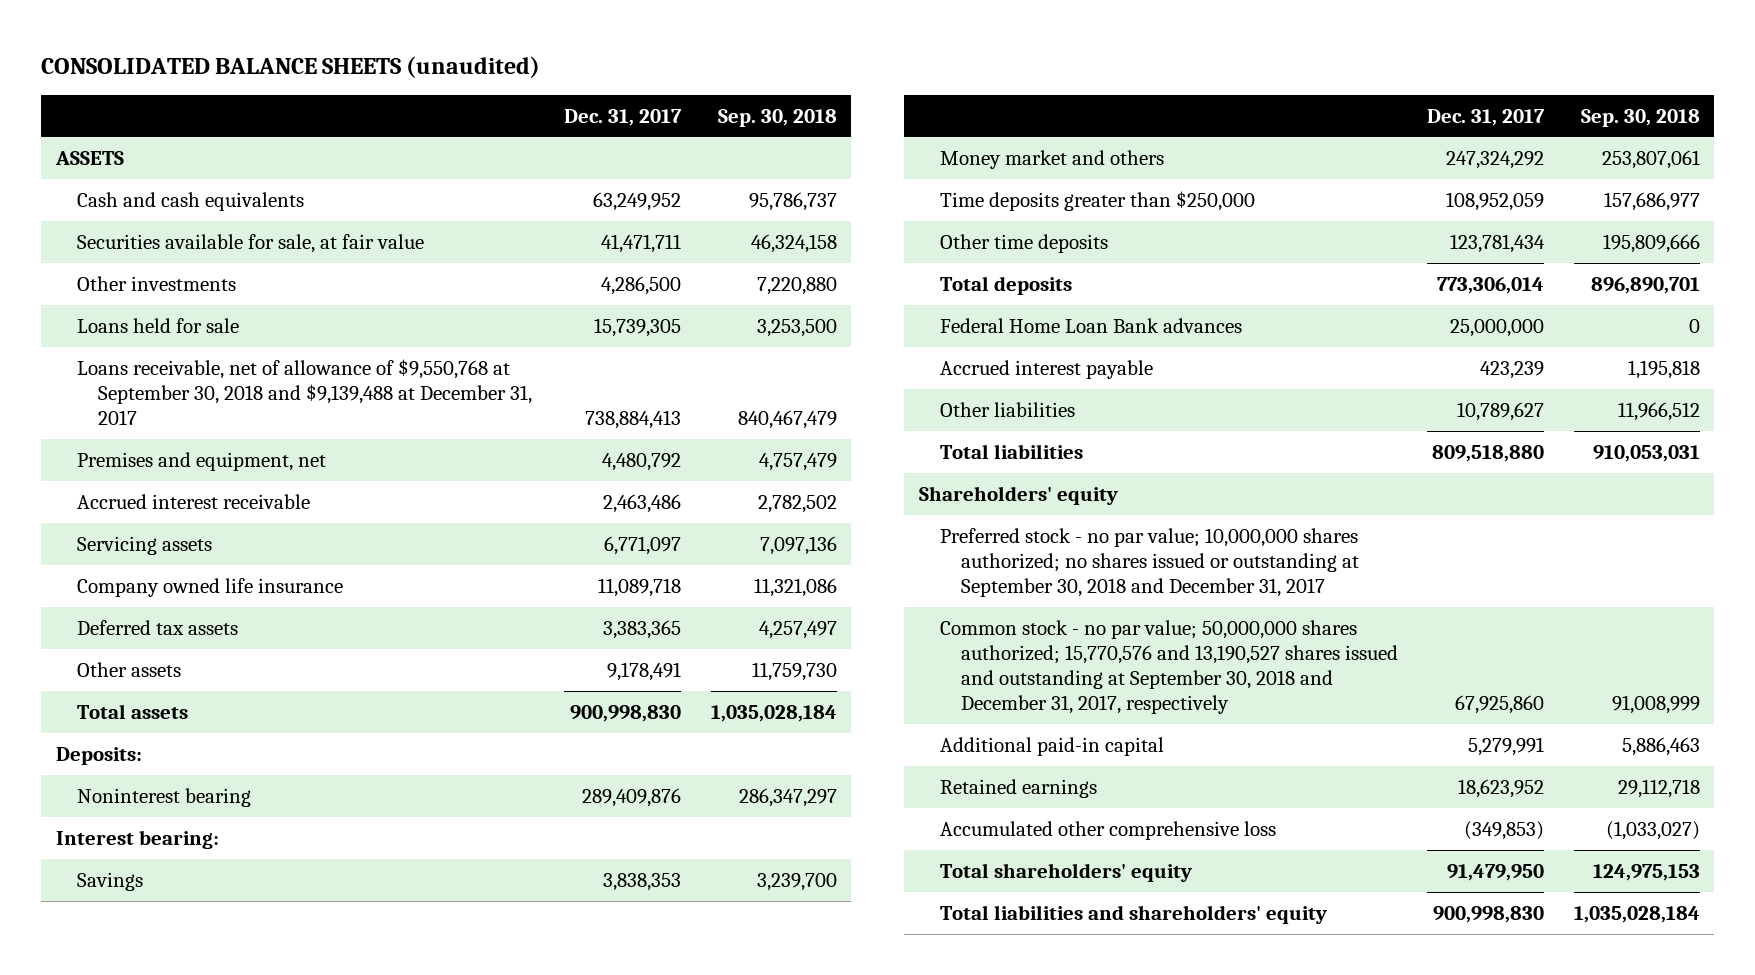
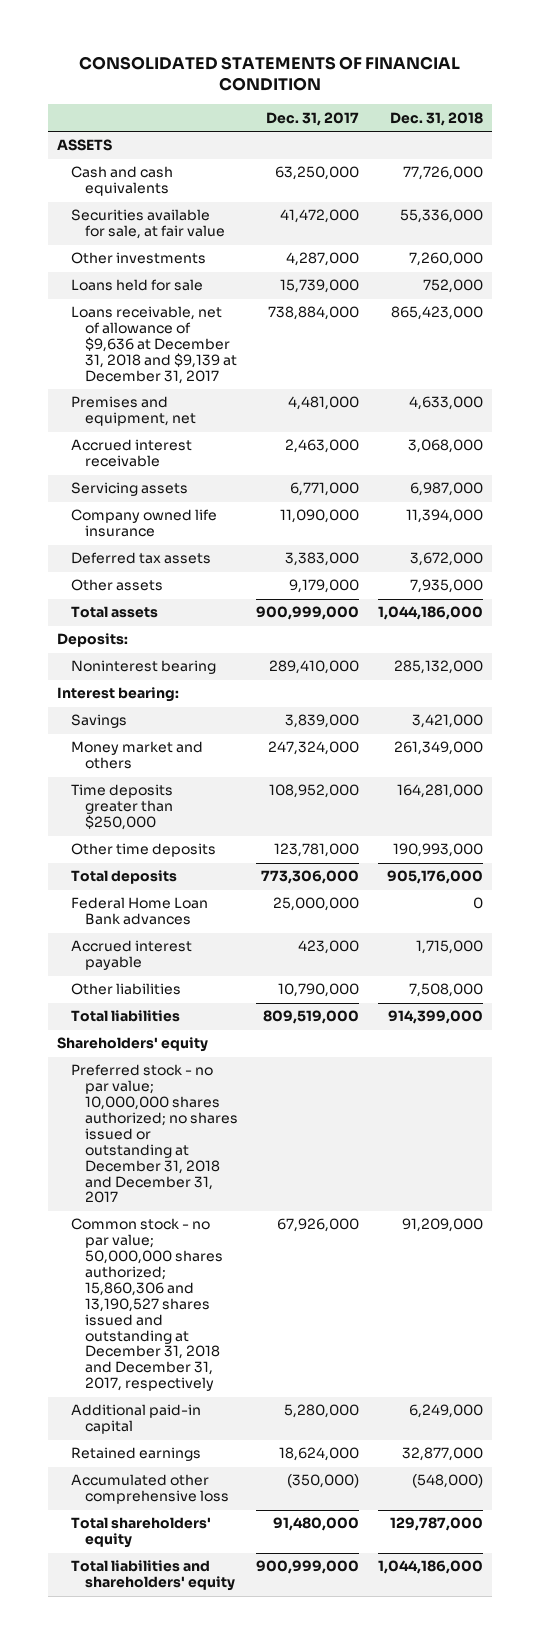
- CONSOLIDATED BALANCE SHEETS (unaudited)
+ CONSOLIDATED STATEMENTS OF FINANCIAL CONDITION
- | Dec. 31, 2017 | Sep. 30, 2018
+ | Dec. 31, 2017 | Dec. 31, 2018
- Cash and cash equivalents | 63,249,952 | 95,786,737
- Securities available for sale, at fair value | 41,471,711 | 46,324,158
- Other investments | 4,286,500 | 7,220,880
- Loans held for sale | 15,739,305 | 3,253,500
- Loans receivable, net of allowance of $9,550,768 at September 30, 2018 and $9,139,488 at December 31, 2017 | 738,884,413 | 840,467,479
- Premises and equipment, net | 4,480,792 | 4,757,479
- Accrued interest receivable | 2,463,486 | 2,782,502
- Servicing assets | 6,771,097 | 7,097,136
- Company owned life insurance | 11,089,718 | 11,321,086
- Deferred tax assets | 3,383,365 | 4,257,497
- Other assets | 9,178,491 | 11,759,730
- Total assets | 900,998,830 | 1,035,028,184
+ Cash and cash equivalents | 63,250,000 | 77,726,000
+ Securities available for sale, at fair value | 41,472,000 | 55,336,000
+ Other investments | 4,287,000 | 7,260,000
+ Loans held for sale | 15,739,000 | 752,000
+ Loans receivable, net of allowance of $9,636 at December 31, 2018 and $9,139 at December 31, 2017 | 738,884,000 | 865,423,000
+ Premises and equipment, net | 4,481,000 | 4,633,000
+ Accrued interest receivable | 2,463,000 | 3,068,000
+ Servicing assets | 6,771,000 | 6,987,000
+ Company owned life insurance | 11,090,000 | 11,394,000
+ Deferred tax assets | 3,383,000 | 3,672,000
+ Other assets | 9,179,000 | 7,935,000
+ Total assets | 900,999,000 | 1,044,186,000
- Noninterest bearing | 289,409,876 | 286,347,297
+ Noninterest bearing | 289,410,000 | 285,132,000
- Savings | 3,838,353 | 3,239,700
- Money market and others | 247,324,292 | 253,807,061
- Time deposits greater than $250,000 | 108,952,059 | 157,686,977
- Other time deposits | 123,781,434 | 195,809,666
- Total deposits | 773,306,014 | 896,890,701
+ Savings | 3,839,000 | 3,421,000
+ Money market and others | 247,324,000 | 261,349,000
+ Time deposits greater than $250,000 | 108,952,000 | 164,281,000
+ Other time deposits | 123,781,000 | 190,993,000
+ Total deposits | 773,306,000 | 905,176,000
- Accrued interest payable | 423,239 | 1,195,818
- Other liabilities | 10,789,627 | 11,966,512
- Total liabilities | 809,518,880 | 910,053,031
+ Accrued interest payable | 423,000 | 1,715,000
+ Other liabilities | 10,790,000 | 7,508,000
+ Total liabilities | 809,519,000 | 914,399,000
- Preferred stock - no par value; 10,000,000 shares authorized; no shares issued or outstanding at September 30, 2018 and December 31, 2017
- Common stock - no par value; 50,000,000 shares authorized; 15,770,576 and 13,190,527 shares issued and outstanding at September 30, 2018 and December 31, 2017, respectively | 67,925,860 | 91,008,999
- Additional paid-in capital | 5,279,991 | 5,886,463
- Retained earnings | 18,623,952 | 29,112,718
- Accumulated other comprehensive loss | (349,853) | (1,033,027)
- Total shareholders' equity | 91,479,950 | 124,975,153
- Total liabilities and shareholders' equity | 900,998,830 | 1,035,028,184
+ Preferred stock - no par value; 10,000,000 shares authorized; no shares issued or outstanding at December 31, 2018 and December 31, 2017
+ Common stock - no par value; 50,000,000 shares authorized; 15,860,306 and 13,190,527 shares issued and outstanding at December 31, 2018 and December 31, 2017, respectively | 67,926,000 | 91,209,000
+ Additional paid-in capital | 5,280,000 | 6,249,000
+ Retained earnings | 18,624,000 | 32,877,000
+ Accumulated other comprehensive loss | (350,000) | (548,000)
+ Total shareholders' equity | 91,480,000 | 129,787,000
+ Total liabilities and shareholders' equity | 900,999,000 | 1,044,186,000

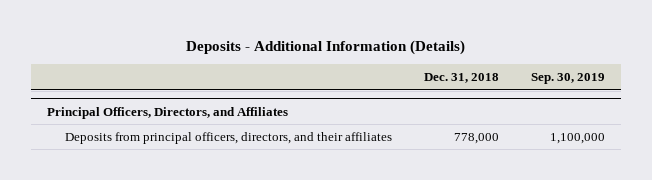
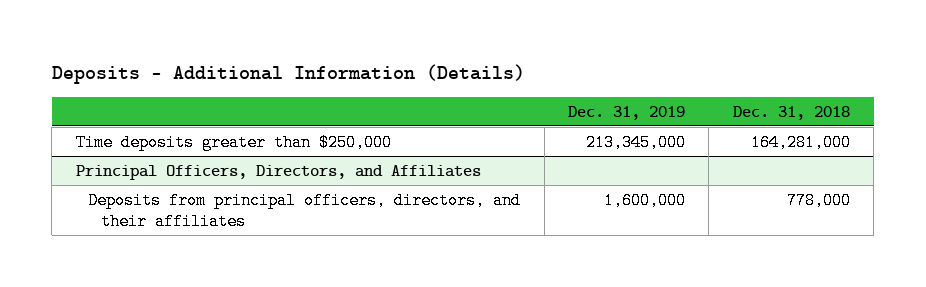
- | Dec. 31, 2018 | Sep. 30, 2019
+ | Dec. 31, 2019 | Dec. 31, 2018
+ Time deposits greater than $250,000 | 213,345,000 | 164,281,000

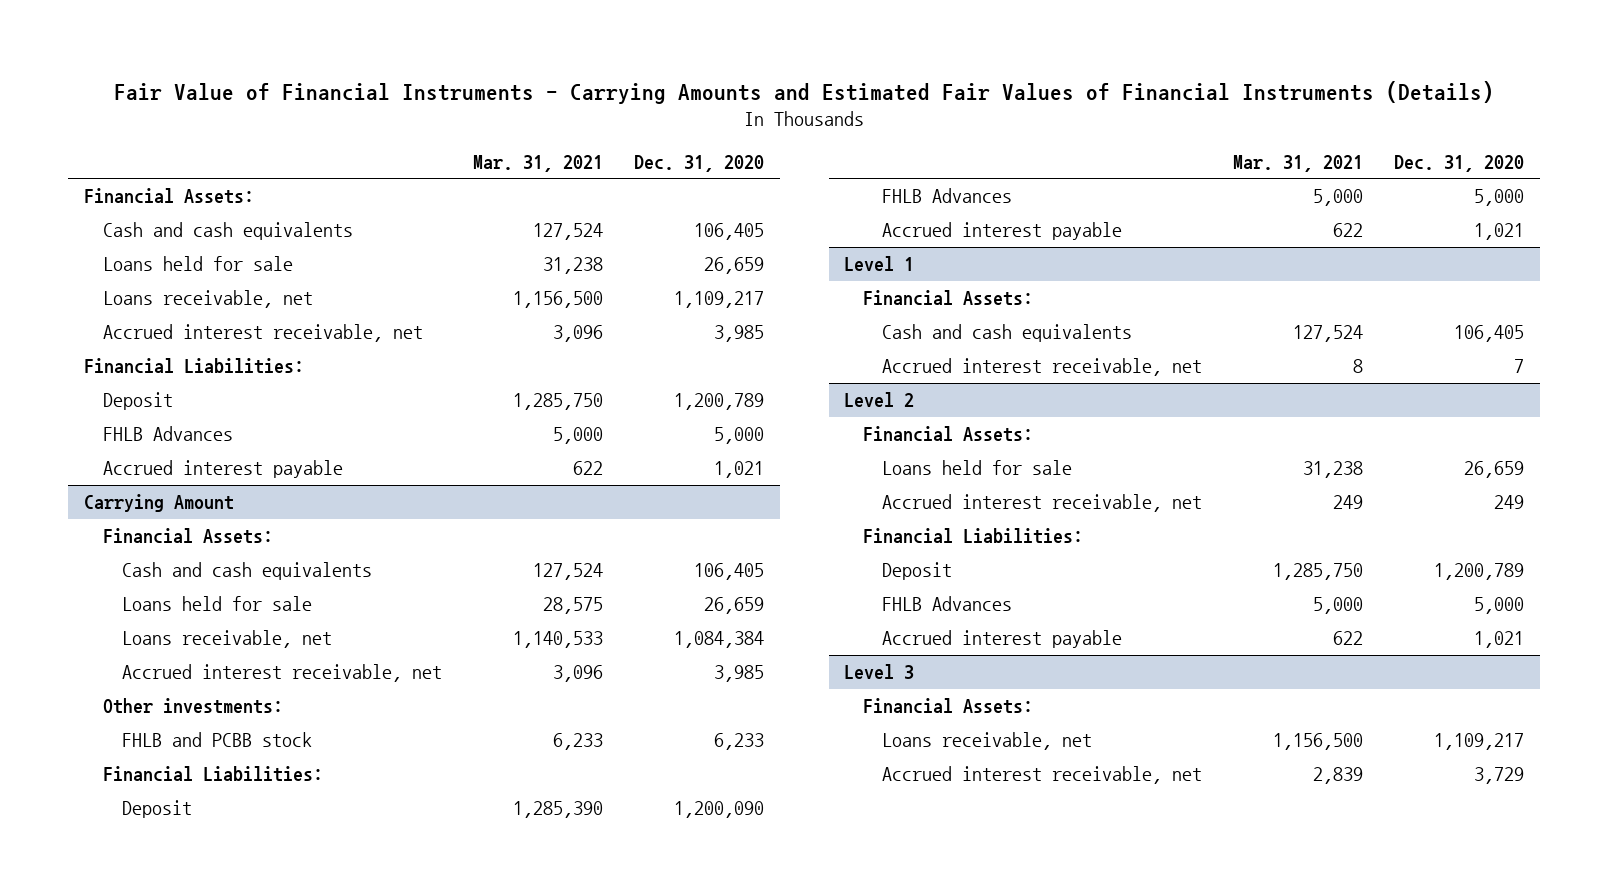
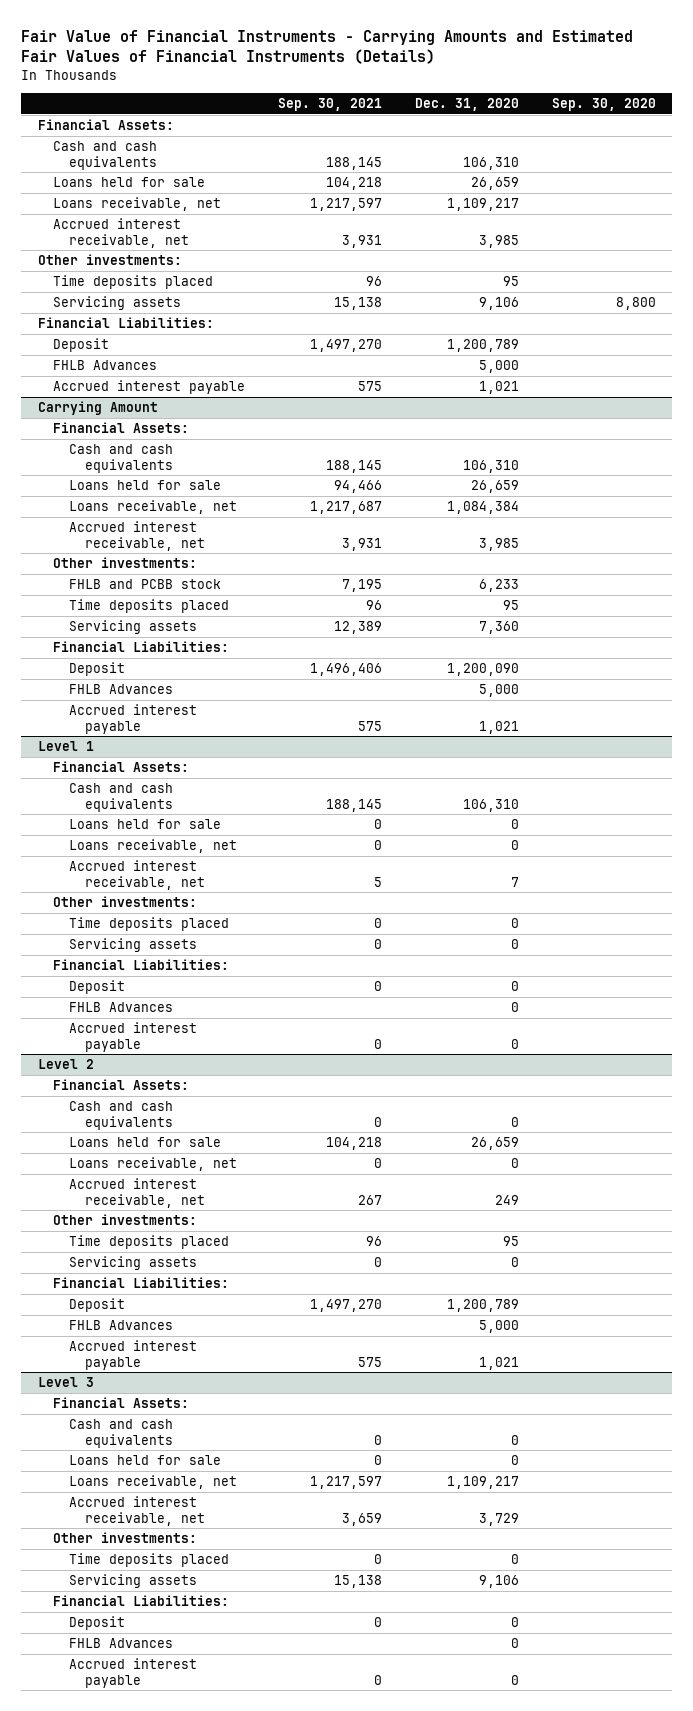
- | Mar. 31, 2021 | Dec. 31, 2020
+ | Sep. 30, 2021 | Dec. 31, 2020 | Sep. 30, 2020
- Cash and cash equivalents | 127,524 | 106,405
+ Cash and cash equivalents | 188,145 | 106,310 |
+ Other investments:
+ Time deposits placed | 96 | 95 |
+ Servicing assets | 15,138 | 9,106 | 8,800
@ Carrying Amount
- Cash and cash equivalents | 127,524 | 106,405
+ Cash and cash equivalents | 188,145 | 106,310 |
+ Time deposits placed | 96 | 95 |
+ Servicing assets | 12,389 | 7,360 |
@ Level 1
- Cash and cash equivalents | 127,524 | 106,405
+ Cash and cash equivalents | 188,145 | 106,310 |
+ Loans held for sale | 0 | 0 |
+ Loans receivable, net | 0 | 0 |
+ Other investments:
+ Time deposits placed | 0 | 0 |
+ Servicing assets | 0 | 0 |
+ Financial Liabilities:
+ Deposit | 0 | 0 |
+ FHLB Advances | | 0 |
+ Accrued interest payable | 0 | 0 |
@ Level 2
+ Cash and cash equivalents | 0 | 0 |
+ Loans receivable, net | 0 | 0 |
+ Other investments:
+ Time deposits placed | 96 | 95 |
+ Servicing assets | 0 | 0 |
@ Level 3
+ Cash and cash equivalents | 0 | 0 |
+ Loans held for sale | 0 | 0 |
+ Other investments:
+ Time deposits placed | 0 | 0 |
+ Servicing assets | 15,138 | 9,106 |
+ Financial Liabilities:
+ Deposit | 0 | 0 |
+ FHLB Advances | | 0 |
+ Accrued interest payable | 0 | 0 |

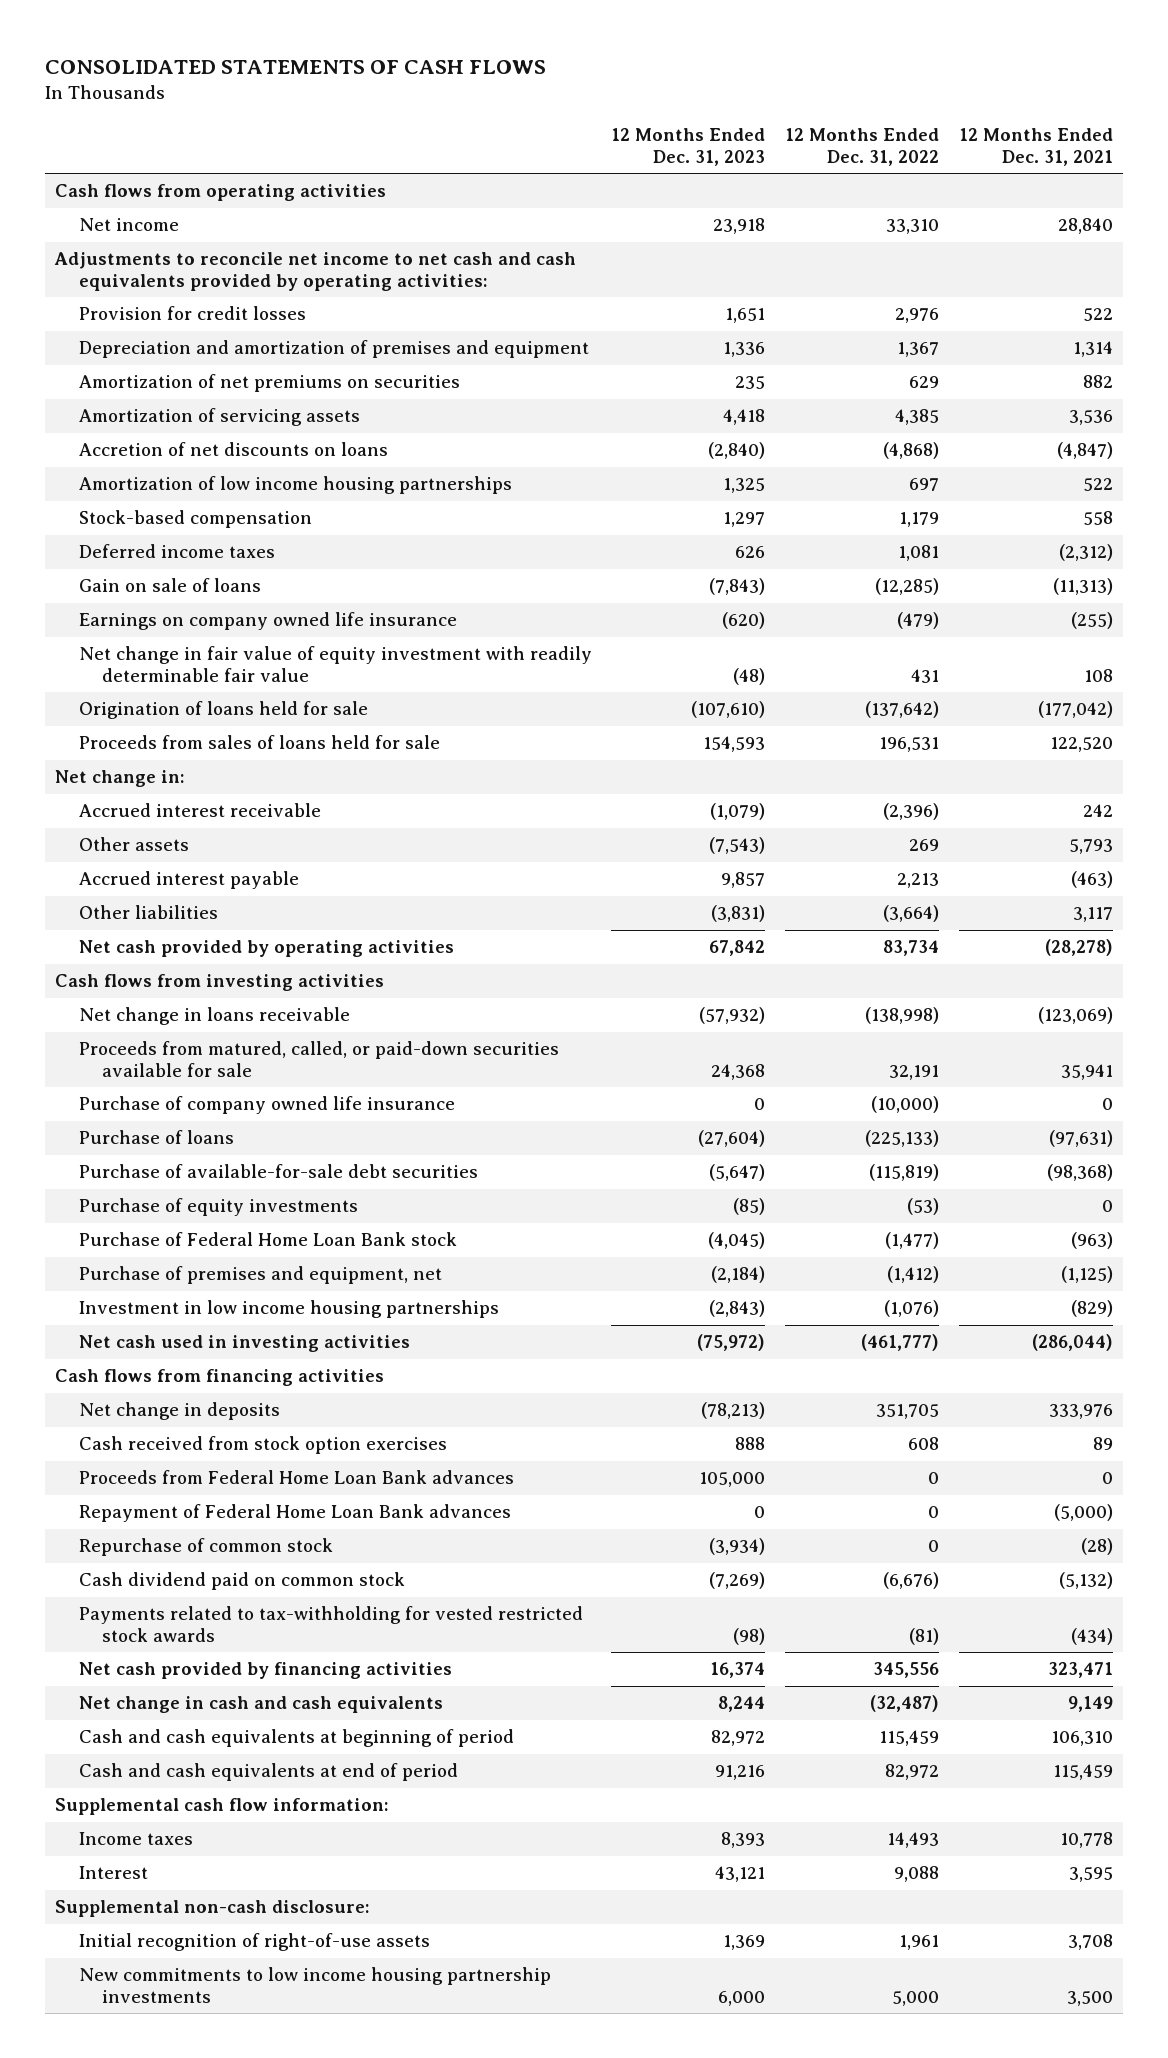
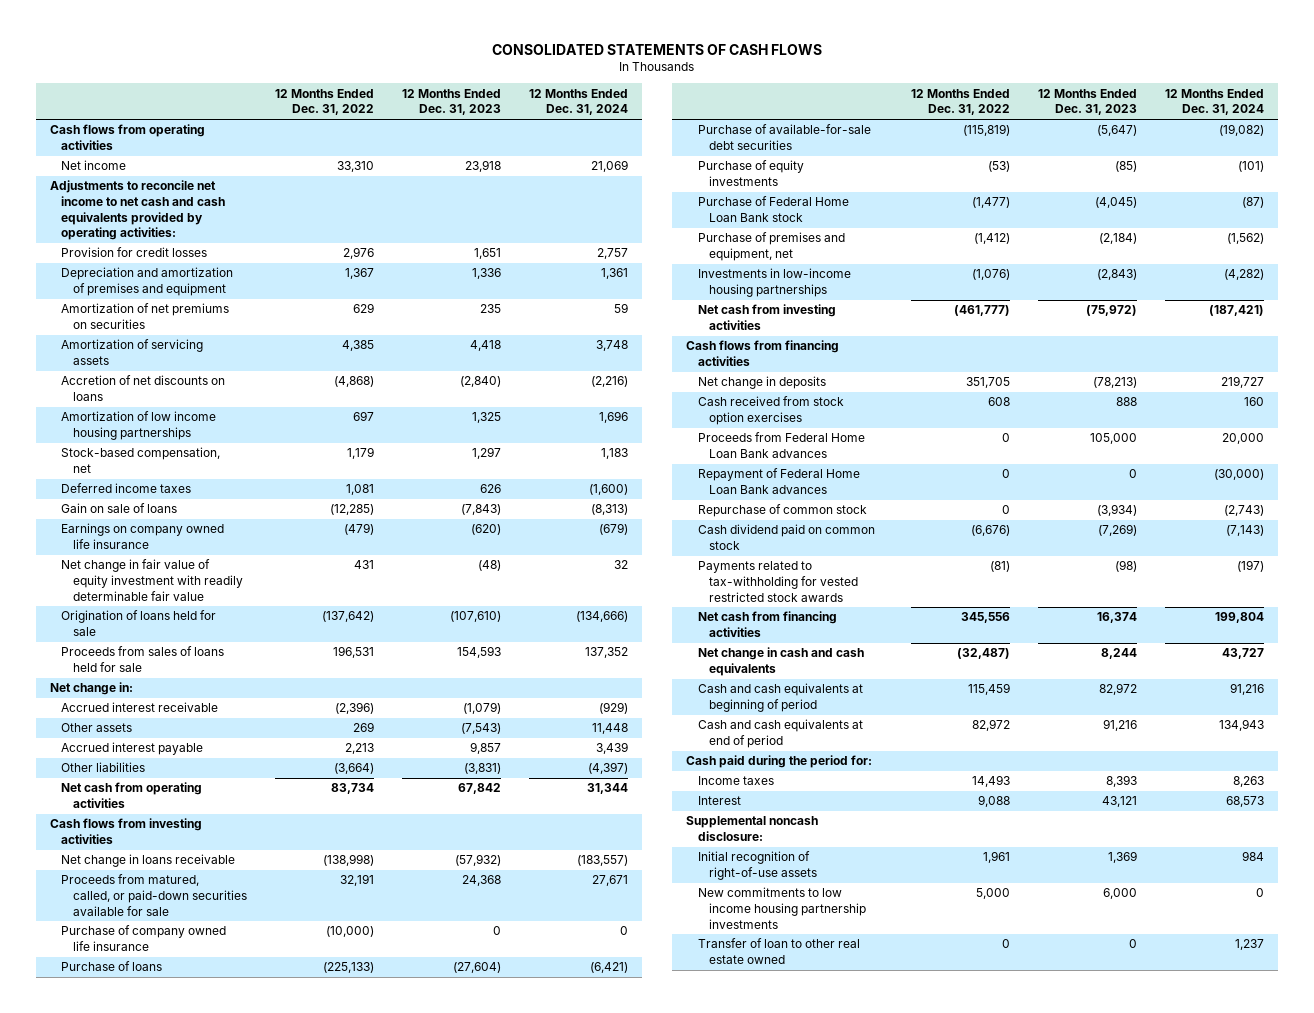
- | 12 Months Ended Dec. 31, 2023 | 12 Months Ended Dec. 31, 2022 | 12 Months Ended Dec. 31, 2021
+ | 12 Months Ended Dec. 31, 2022 | 12 Months Ended Dec. 31, 2023 | 12 Months Ended Dec. 31, 2024
- Stock-based compensation | 1,297 | 1,179 | 558
+ Stock-based compensation, net | 1,179 | 1,297 | 1,183
- Net cash provided by operating activities | 67,842 | 83,734 | (28,278)
+ Net cash from operating activities | 83,734 | 67,842 | 31,344
- Investment in low income housing partnerships | (2,843) | (1,076) | (829)
- Net cash used in investing activities | (75,972) | (461,777) | (286,044)
+ Investments in low-income housing partnerships | (1,076) | (2,843) | (4,282)
+ Net cash from investing activities | (461,777) | (75,972) | (187,421)
- Net cash provided by financing activities | 16,374 | 345,556 | 323,471
+ Net cash from financing activities | 345,556 | 16,374 | 199,804
- Supplemental cash flow information:
+ Cash paid during the period for:
- Supplemental non-cash disclosure:
+ Supplemental noncash disclosure:
+ Transfer of loan to other real estate owned | 0 | 0 | 1,237

